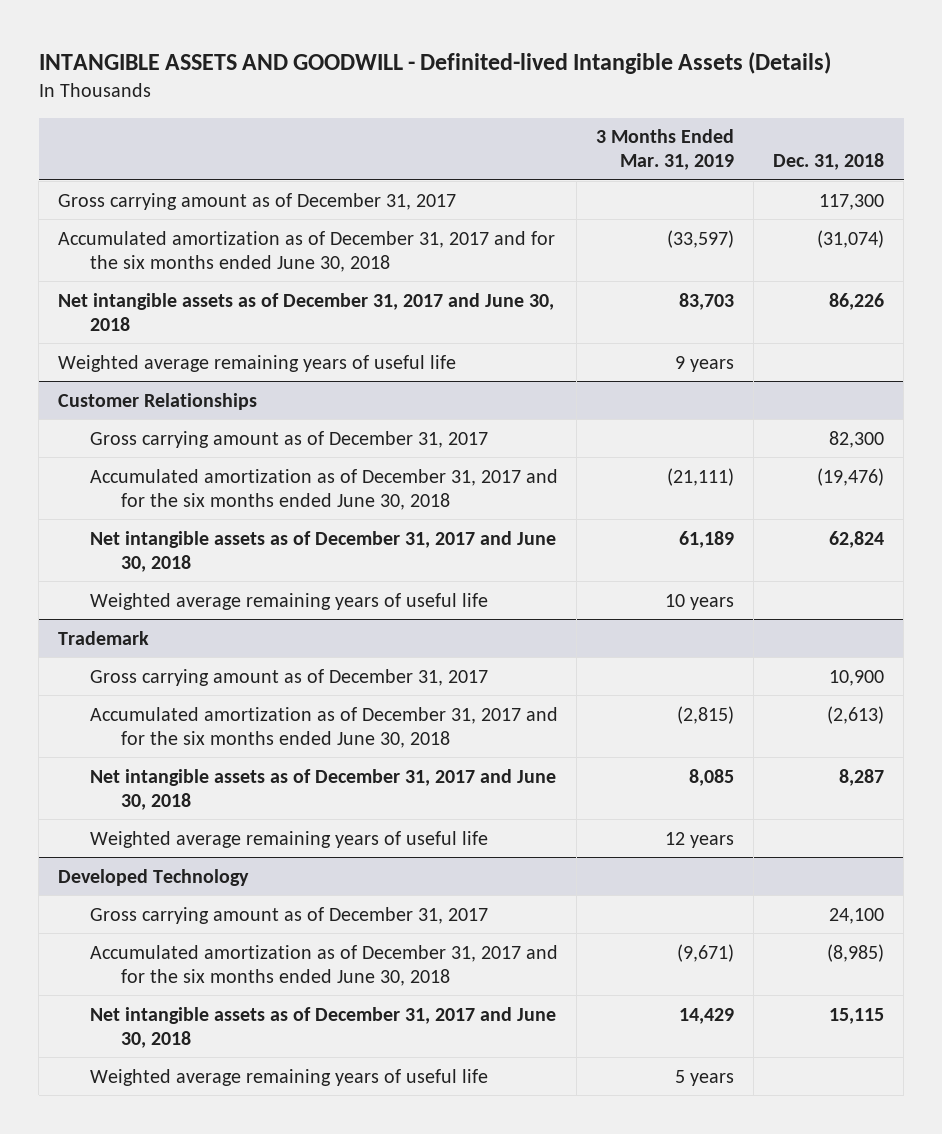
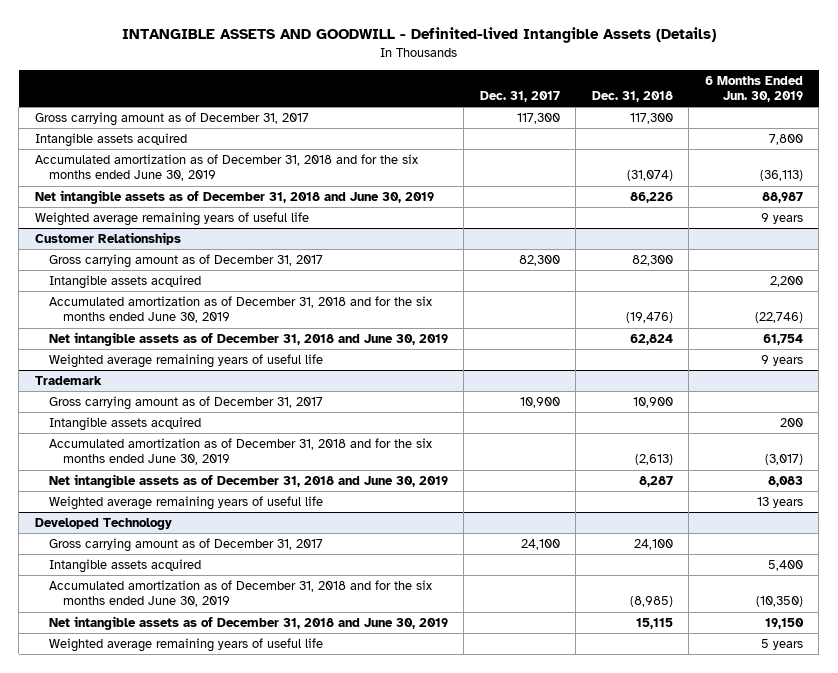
- | 3 Months Ended Mar. 31, 2019 | Dec. 31, 2018
+ | Dec. 31, 2017 | Dec. 31, 2018 | 6 Months Ended Jun. 30, 2019
- Accumulated amortization as of December 31, 2017 and for the six months ended June 30, 2018 | (33,597) | (31,074)
- Net intangible assets as of December 31, 2017 and June 30, 2018 | 83,703 | 86,226
+ Intangible assets acquired | | | 7,800
+ Accumulated amortization as of December 31, 2018 and for the six months ended June 30, 2019 | | (31,074) | (36,113)
+ Net intangible assets as of December 31, 2018 and June 30, 2019 | | 86,226 | 88,987
@ Customer Relationships
- Accumulated amortization as of December 31, 2017 and for the six months ended June 30, 2018 | (21,111) | (19,476)
- Net intangible assets as of December 31, 2017 and June 30, 2018 | 61,189 | 62,824
+ Intangible assets acquired | | | 2,200
+ Accumulated amortization as of December 31, 2018 and for the six months ended June 30, 2019 | | (19,476) | (22,746)
+ Net intangible assets as of December 31, 2018 and June 30, 2019 | | 62,824 | 61,754
@ Trademark
- Accumulated amortization as of December 31, 2017 and for the six months ended June 30, 2018 | (2,815) | (2,613)
- Net intangible assets as of December 31, 2017 and June 30, 2018 | 8,085 | 8,287
+ Intangible assets acquired | | | 200
+ Accumulated amortization as of December 31, 2018 and for the six months ended June 30, 2019 | | (2,613) | (3,017)
+ Net intangible assets as of December 31, 2018 and June 30, 2019 | | 8,287 | 8,083
@ Developed Technology
- Accumulated amortization as of December 31, 2017 and for the six months ended June 30, 2018 | (9,671) | (8,985)
- Net intangible assets as of December 31, 2017 and June 30, 2018 | 14,429 | 15,115
+ Intangible assets acquired | | | 5,400
+ Accumulated amortization as of December 31, 2018 and for the six months ended June 30, 2019 | | (8,985) | (10,350)
+ Net intangible assets as of December 31, 2018 and June 30, 2019 | | 15,115 | 19,150

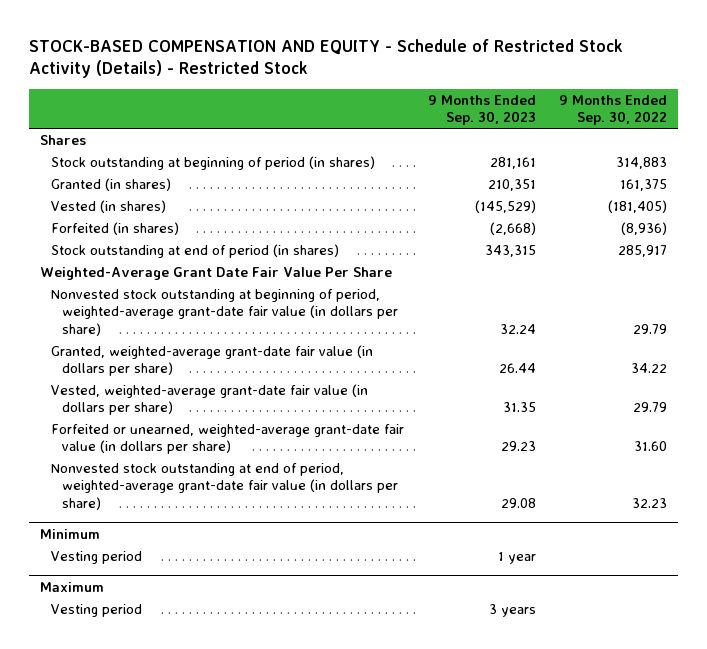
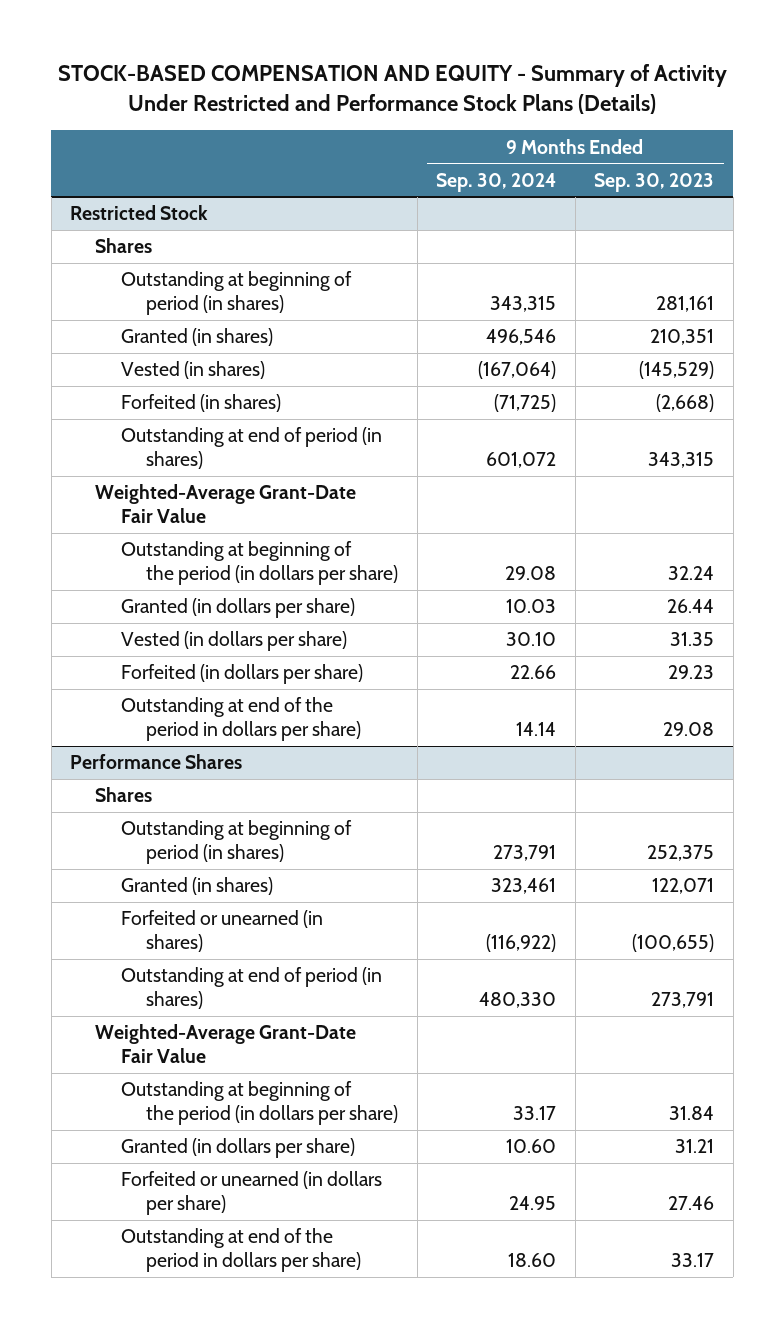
- STOCK-BASED COMPENSATION AND EQUITY - Schedule of Restricted Stock Activity (Details) - Restricted Stock
+ STOCK-BASED COMPENSATION AND EQUITY - Summary of Activity Under Restricted and Performance Stock Plans (Details)
- | 9 Months Ended Sep. 30, 2023 | 9 Months Ended Sep. 30, 2022
+ | 9 Months Ended Sep. 30, 2024 | 9 Months Ended Sep. 30, 2023
+ Restricted Stock
- Stock outstanding at beginning of period (in shares) | 281,161 | 314,883
+ Outstanding at beginning of period (in shares) | 343,315 | 281,161
- Stock outstanding at end of period (in shares) | 343,315 | 285,917
- Weighted-Average Grant Date Fair Value Per Share
- Nonvested stock outstanding at beginning of period, weighted-average grant-date fair value (in dollars per share) | 32.24 | 29.79
- Granted, weighted-average grant-date fair value (in dollars per share) | 26.44 | 34.22
- Vested, weighted-average grant-date fair value (in dollars per share) | 31.35 | 29.79
- Forfeited or unearned, weighted-average grant-date fair value (in dollars per share) | 29.23 | 31.60
- Nonvested stock outstanding at end of period, weighted-average grant-date fair value (in dollars per share) | 29.08 | 32.23
- Minimum
- Vesting period | 1 year |
- Maximum
- Vesting period | 3 years |
+ Outstanding at end of period (in shares) | 601,072 | 343,315
+ Weighted-Average Grant-Date Fair Value
+ Outstanding at beginning of the period (in dollars per share) | 29.08 | 32.24
+ Granted (in dollars per share) | 10.03 | 26.44
+ Vested (in dollars per share) | 30.10 | 31.35
+ Forfeited (in dollars per share) | 22.66 | 29.23
+ Outstanding at end of the period in dollars per share) | 14.14 | 29.08
+ Performance Shares
+ Shares
+ Outstanding at beginning of period (in shares) | 273,791 | 252,375
+ Granted (in shares) | 323,461 | 122,071
+ Forfeited or unearned (in shares) | (116,922) | (100,655)
+ Outstanding at end of period (in shares) | 480,330 | 273,791
+ Weighted-Average Grant-Date Fair Value
+ Outstanding at beginning of the period (in dollars per share) | 33.17 | 31.84
+ Granted (in dollars per share) | 10.60 | 31.21
+ Forfeited or unearned (in dollars per share) | 24.95 | 27.46
+ Outstanding at end of the period in dollars per share) | 18.60 | 33.17

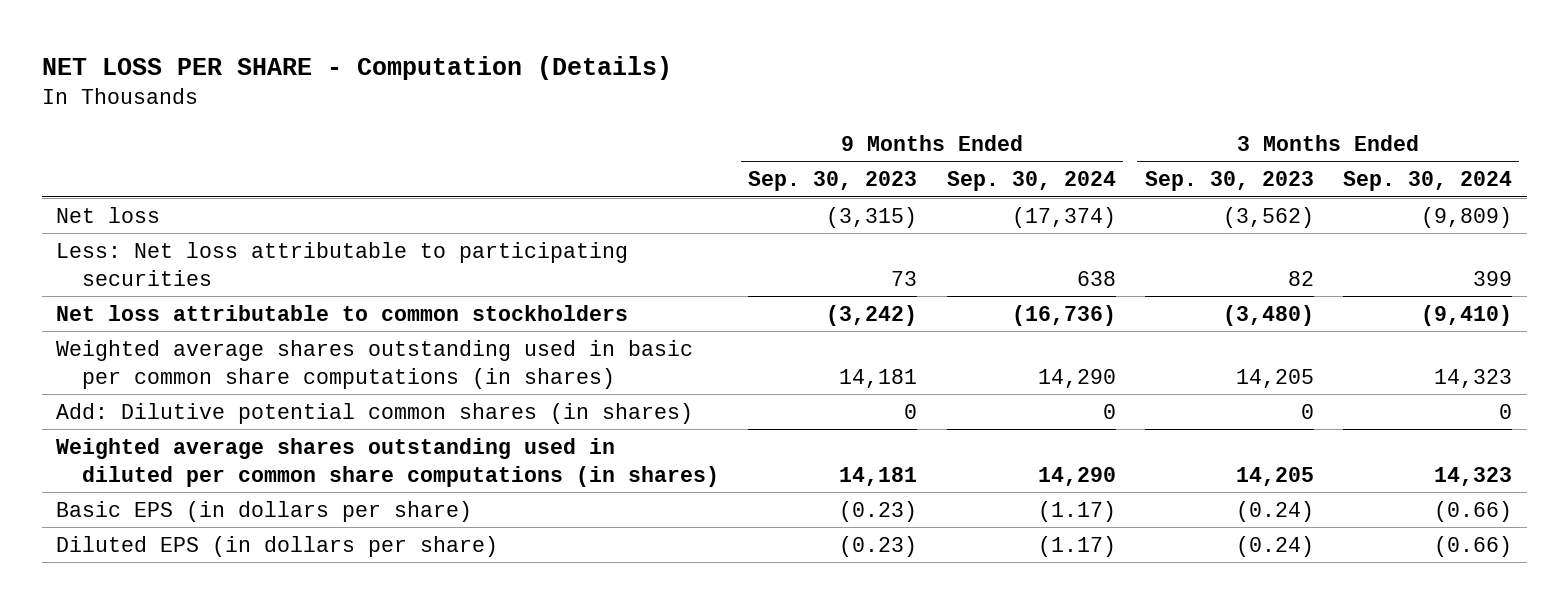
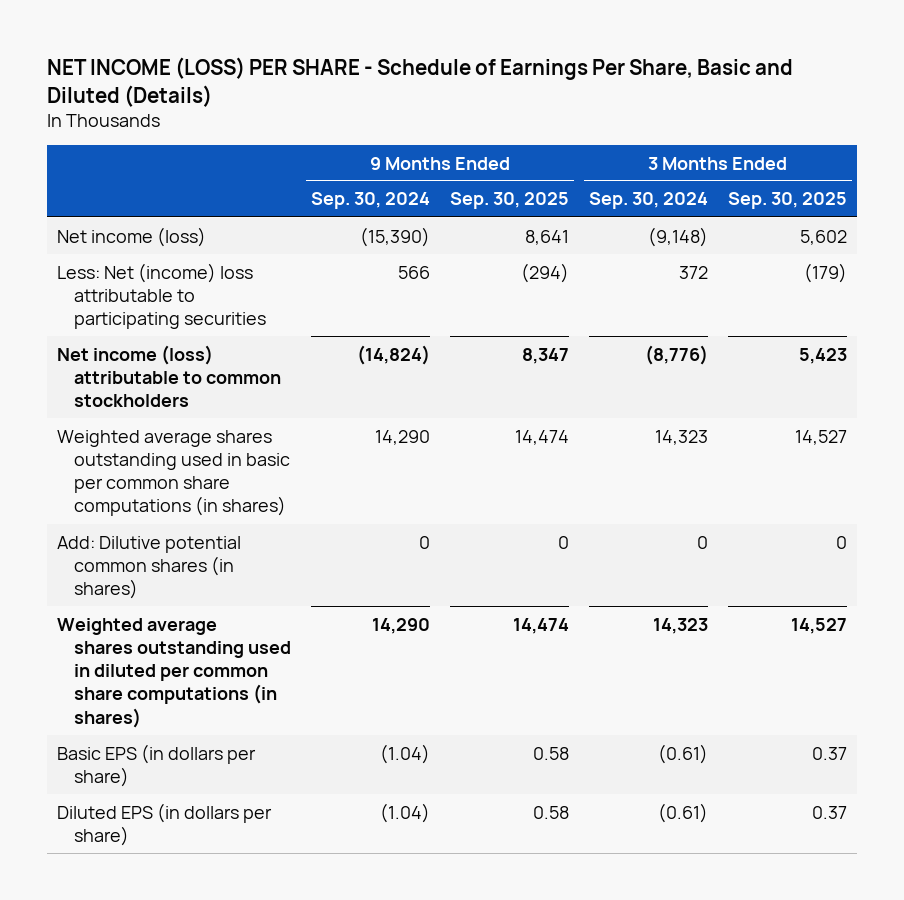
- NET LOSS PER SHARE - Computation (Details)
+ NET INCOME (LOSS) PER SHARE - Schedule of Earnings Per Share, Basic and Diluted (Details)
- | 9 Months Ended Sep. 30, 2023 | 9 Months Ended Sep. 30, 2024 | 3 Months Ended Sep. 30, 2023 | 3 Months Ended Sep. 30, 2024
+ | 9 Months Ended Sep. 30, 2024 | 9 Months Ended Sep. 30, 2025 | 3 Months Ended Sep. 30, 2024 | 3 Months Ended Sep. 30, 2025
- Net loss | (3,315) | (17,374) | (3,562) | (9,809)
- Less: Net loss attributable to participating securities | 73 | 638 | 82 | 399
- Net loss attributable to common stockholders | (3,242) | (16,736) | (3,480) | (9,410)
+ Net income (loss) | (15,390) | 8,641 | (9,148) | 5,602
+ Less: Net (income) loss attributable to participating securities | 566 | (294) | 372 | (179)
+ Net income (loss) attributable to common stockholders | (14,824) | 8,347 | (8,776) | 5,423
- Basic EPS (in dollars per share) | (0.23) | (1.17) | (0.24) | (0.66)
- Diluted EPS (in dollars per share) | (0.23) | (1.17) | (0.24) | (0.66)
+ Basic EPS (in dollars per share) | (1.04) | 0.58 | (0.61) | 0.37
+ Diluted EPS (in dollars per share) | (1.04) | 0.58 | (0.61) | 0.37

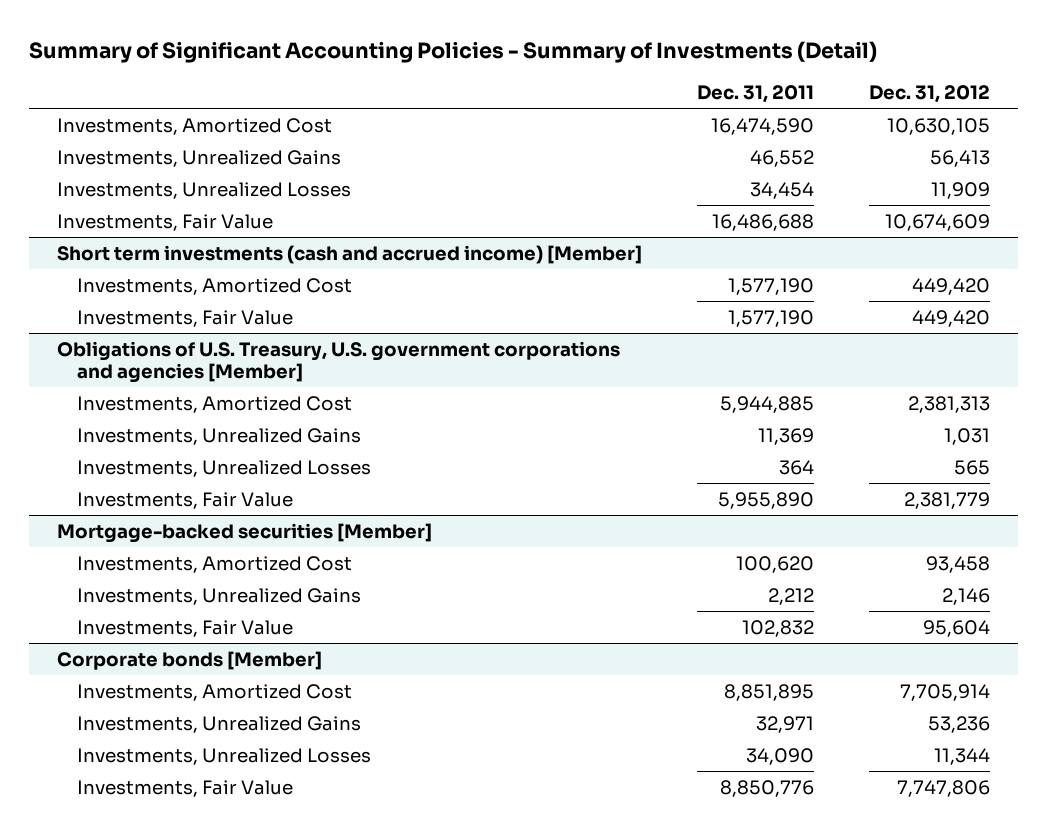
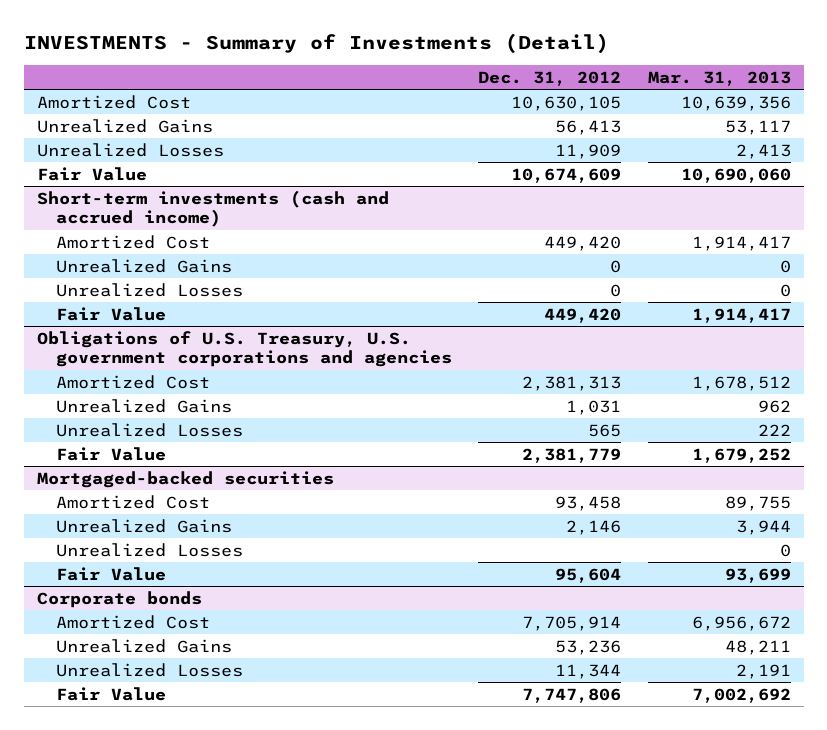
- Summary of Significant Accounting Policies - Summary of Investments (Detail)
+ INVESTMENTS - Summary of Investments (Detail)
- | Dec. 31, 2011 | Dec. 31, 2012
+ | Dec. 31, 2012 | Mar. 31, 2013
- Investments, Amortized Cost | 16,474,590 | 10,630,105
- Investments, Unrealized Gains | 46,552 | 56,413
- Investments, Unrealized Losses | 34,454 | 11,909
- Investments, Fair Value | 16,486,688 | 10,674,609
- Short term investments (cash and accrued income) [Member]
- Investments, Amortized Cost | 1,577,190 | 449,420
- Investments, Fair Value | 1,577,190 | 449,420
- Obligations of U.S. Treasury, U.S. government corporations and agencies [Member]
- Investments, Amortized Cost | 5,944,885 | 2,381,313
- Investments, Unrealized Gains | 11,369 | 1,031
- Investments, Unrealized Losses | 364 | 565
- Investments, Fair Value | 5,955,890 | 2,381,779
- Mortgage-backed securities [Member]
- Investments, Amortized Cost | 100,620 | 93,458
- Investments, Unrealized Gains | 2,212 | 2,146
- Investments, Fair Value | 102,832 | 95,604
- Corporate bonds [Member]
- Investments, Amortized Cost | 8,851,895 | 7,705,914
- Investments, Unrealized Gains | 32,971 | 53,236
- Investments, Unrealized Losses | 34,090 | 11,344
- Investments, Fair Value | 8,850,776 | 7,747,806
+ Amortized Cost | 10,630,105 | 10,639,356
+ Unrealized Gains | 56,413 | 53,117
+ Unrealized Losses | 11,909 | 2,413
+ Fair Value | 10,674,609 | 10,690,060
+ Short-term investments (cash and accrued income)
+ Amortized Cost | 449,420 | 1,914,417
+ Unrealized Gains | 0 | 0
+ Unrealized Losses | 0 | 0
+ Fair Value | 449,420 | 1,914,417
+ Obligations of U.S. Treasury, U.S. government corporations and agencies
+ Amortized Cost | 2,381,313 | 1,678,512
+ Unrealized Gains | 1,031 | 962
+ Unrealized Losses | 565 | 222
+ Fair Value | 2,381,779 | 1,679,252
+ Mortgaged-backed securities
+ Amortized Cost | 93,458 | 89,755
+ Unrealized Gains | 2,146 | 3,944
+ Unrealized Losses | | 0
+ Fair Value | 95,604 | 93,699
+ Corporate bonds
+ Amortized Cost | 7,705,914 | 6,956,672
+ Unrealized Gains | 53,236 | 48,211
+ Unrealized Losses | 11,344 | 2,191
+ Fair Value | 7,747,806 | 7,002,692

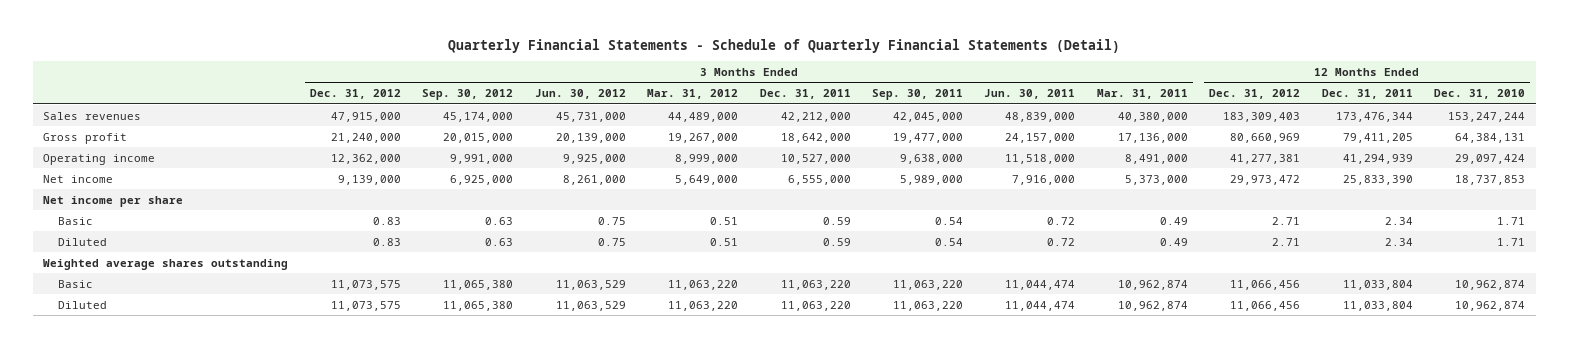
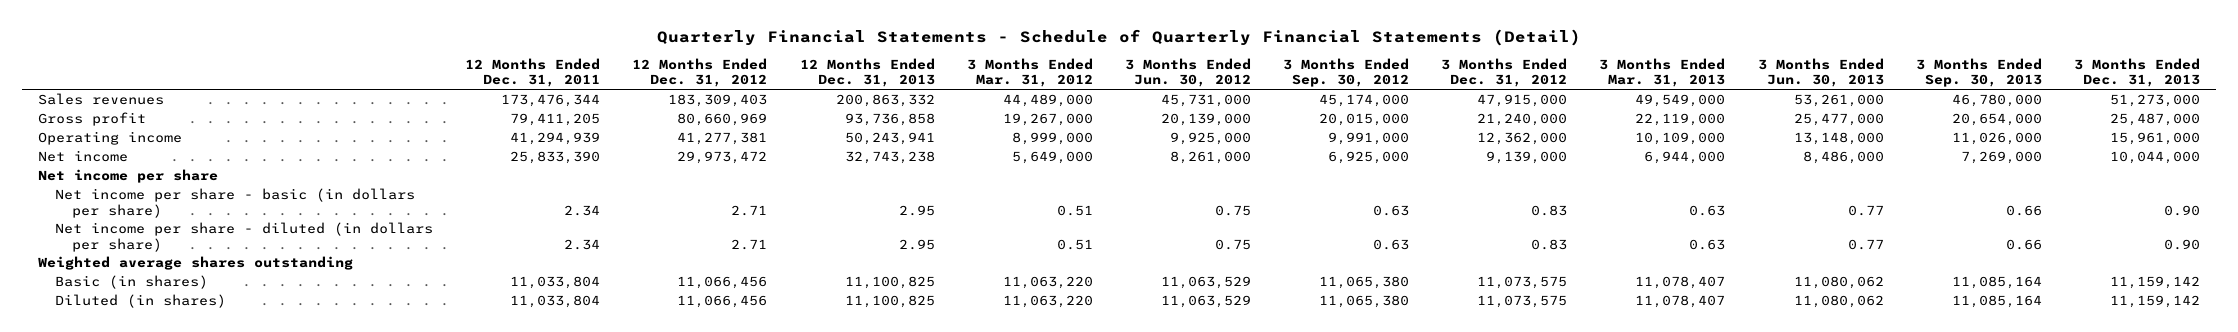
- | 3 Months Ended Dec. 31, 2012 | 3 Months Ended Sep. 30, 2012 | 3 Months Ended Jun. 30, 2012 | 3 Months Ended Mar. 31, 2012 | 3 Months Ended Dec. 31, 2011 | 3 Months Ended Sep. 30, 2011 | 3 Months Ended Jun. 30, 2011 | 3 Months Ended Mar. 31, 2011 | 12 Months Ended Dec. 31, 2012 | 12 Months Ended Dec. 31, 2011 | 12 Months Ended Dec. 31, 2010
+ | 12 Months Ended Dec. 31, 2011 | 12 Months Ended Dec. 31, 2012 | 12 Months Ended Dec. 31, 2013 | 3 Months Ended Mar. 31, 2012 | 3 Months Ended Jun. 30, 2012 | 3 Months Ended Sep. 30, 2012 | 3 Months Ended Dec. 31, 2012 | 3 Months Ended Mar. 31, 2013 | 3 Months Ended Jun. 30, 2013 | 3 Months Ended Sep. 30, 2013 | 3 Months Ended Dec. 31, 2013
- Basic | 0.83 | 0.63 | 0.75 | 0.51 | 0.59 | 0.54 | 0.72 | 0.49 | 2.71 | 2.34 | 1.71
- Diluted | 0.83 | 0.63 | 0.75 | 0.51 | 0.59 | 0.54 | 0.72 | 0.49 | 2.71 | 2.34 | 1.71
+ Net income per share - basic (in dollars per share) | 2.34 | 2.71 | 2.95 | 0.51 | 0.75 | 0.63 | 0.83 | 0.63 | 0.77 | 0.66 | 0.90
+ Net income per share - diluted (in dollars per share) | 2.34 | 2.71 | 2.95 | 0.51 | 0.75 | 0.63 | 0.83 | 0.63 | 0.77 | 0.66 | 0.90
- Basic | 11,073,575 | 11,065,380 | 11,063,529 | 11,063,220 | 11,063,220 | 11,063,220 | 11,044,474 | 10,962,874 | 11,066,456 | 11,033,804 | 10,962,874
- Diluted | 11,073,575 | 11,065,380 | 11,063,529 | 11,063,220 | 11,063,220 | 11,063,220 | 11,044,474 | 10,962,874 | 11,066,456 | 11,033,804 | 10,962,874
+ Basic (in shares) | 11,033,804 | 11,066,456 | 11,100,825 | 11,063,220 | 11,063,529 | 11,065,380 | 11,073,575 | 11,078,407 | 11,080,062 | 11,085,164 | 11,159,142
+ Diluted (in shares) | 11,033,804 | 11,066,456 | 11,100,825 | 11,063,220 | 11,063,529 | 11,065,380 | 11,073,575 | 11,078,407 | 11,080,062 | 11,085,164 | 11,159,142

